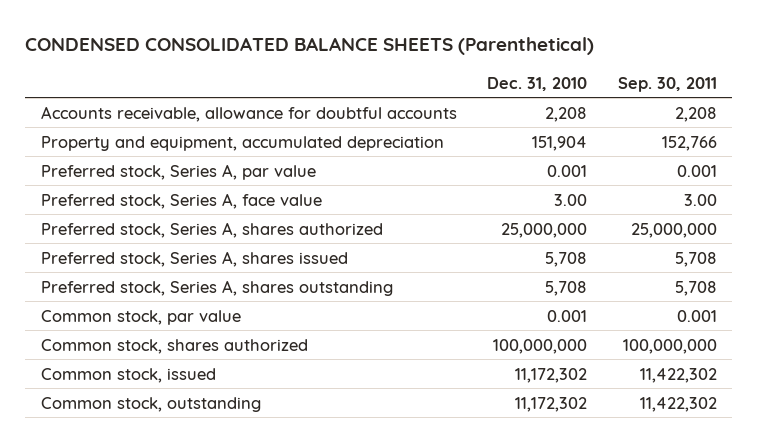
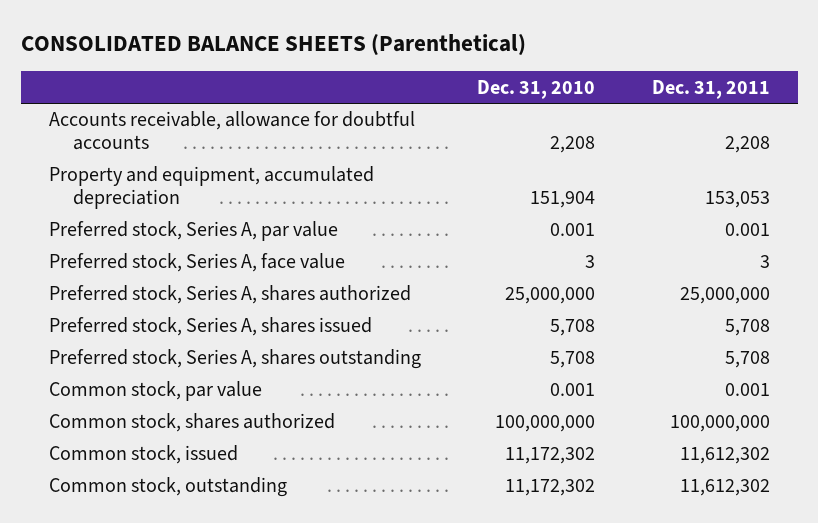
- CONDENSED CONSOLIDATED BALANCE SHEETS (Parenthetical)
+ CONSOLIDATED BALANCE SHEETS (Parenthetical)
- | Dec. 31, 2010 | Sep. 30, 2011
+ | Dec. 31, 2010 | Dec. 31, 2011
- Preferred stock, Series A, face value | 3.00 | 3.00
+ Preferred stock, Series A, face value | 3 | 3

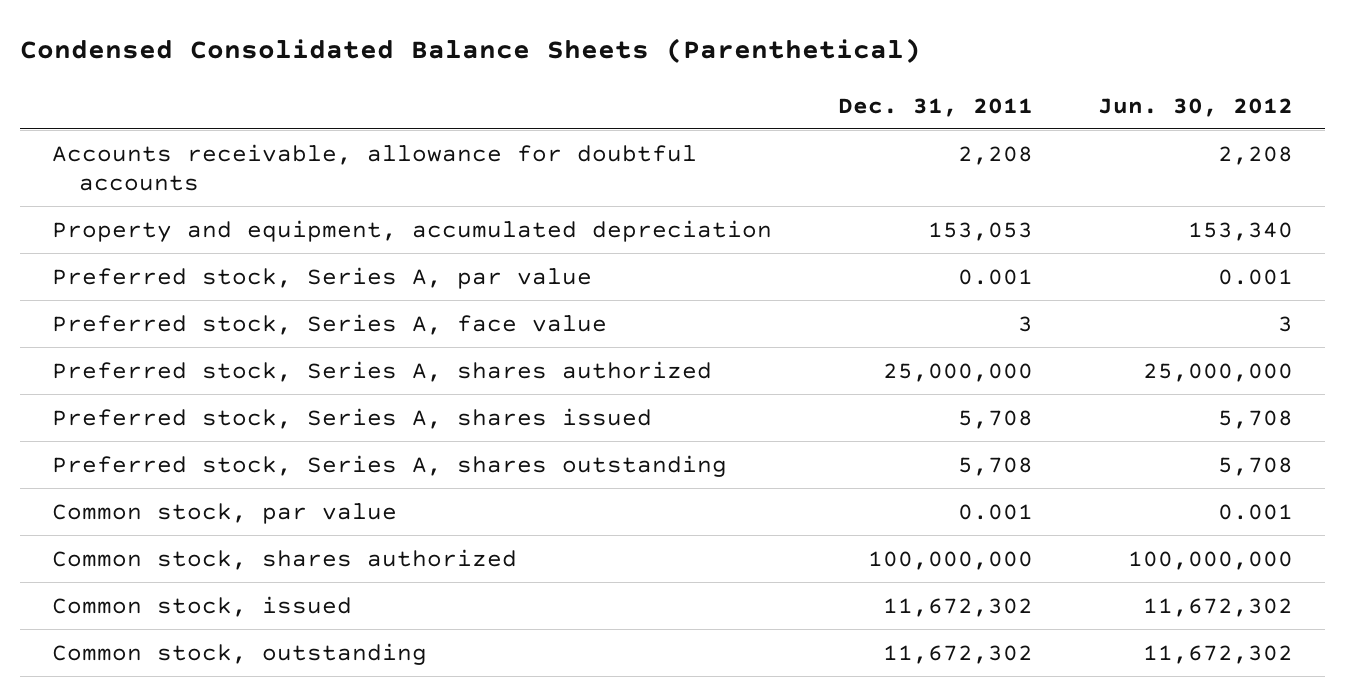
- CONSOLIDATED BALANCE SHEETS (Parenthetical)
+ Condensed Consolidated Balance Sheets (Parenthetical)
- | Dec. 31, 2010 | Dec. 31, 2011
+ | Dec. 31, 2011 | Jun. 30, 2012
- Common stock, issued | 11,172,302 | 11,612,302
- Common stock, outstanding | 11,172,302 | 11,612,302
+ Common stock, issued | 11,672,302 | 11,672,302
+ Common stock, outstanding | 11,672,302 | 11,672,302

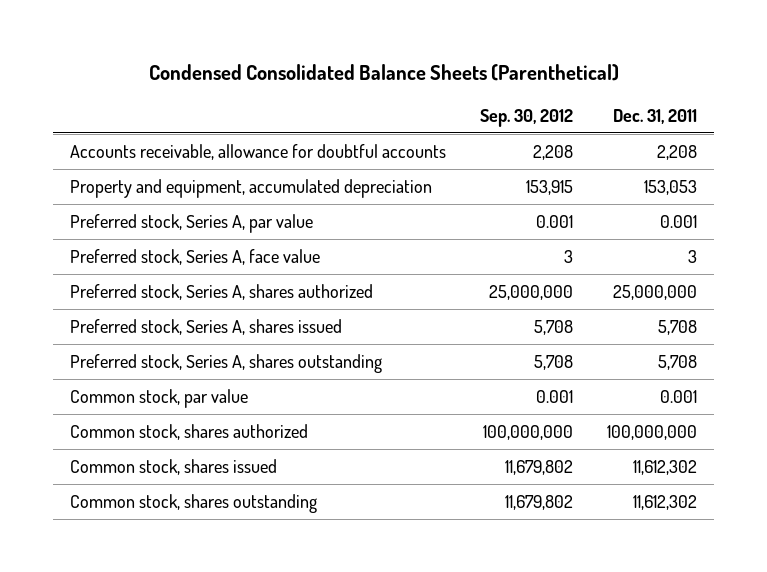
- | Dec. 31, 2011 | Jun. 30, 2012
+ | Sep. 30, 2012 | Dec. 31, 2011
- Common stock, issued | 11,672,302 | 11,672,302
- Common stock, outstanding | 11,672,302 | 11,672,302
+ Common stock, shares issued | 11,679,802 | 11,612,302
+ Common stock, shares outstanding | 11,679,802 | 11,612,302

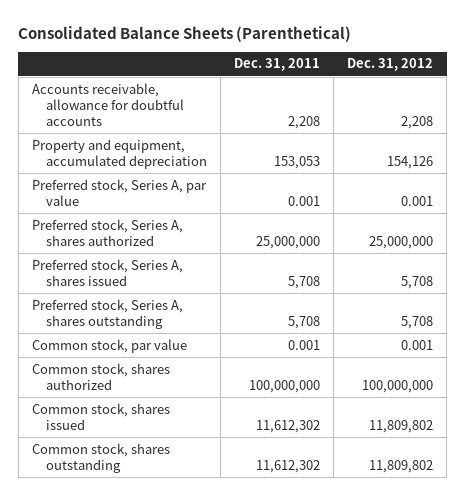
- Condensed Consolidated Balance Sheets (Parenthetical)
+ Consolidated Balance Sheets (Parenthetical)
- | Sep. 30, 2012 | Dec. 31, 2011
+ | Dec. 31, 2011 | Dec. 31, 2012
- Preferred stock, Series A, face value | 3 | 3

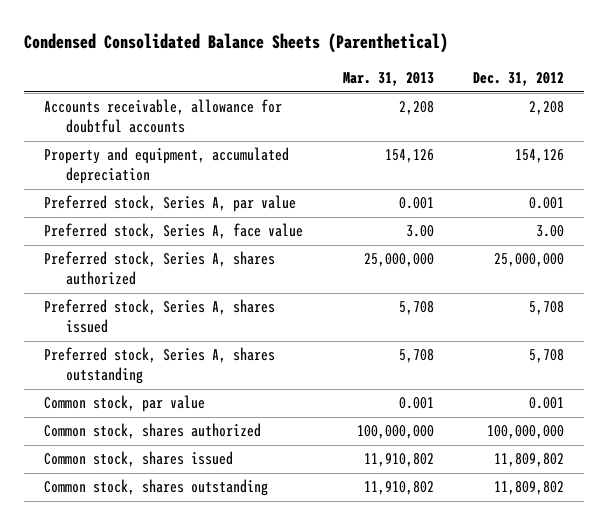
- Consolidated Balance Sheets (Parenthetical)
+ Condensed Consolidated Balance Sheets (Parenthetical)
- | Dec. 31, 2011 | Dec. 31, 2012
+ | Mar. 31, 2013 | Dec. 31, 2012
+ Preferred stock, Series A, face value | 3.00 | 3.00

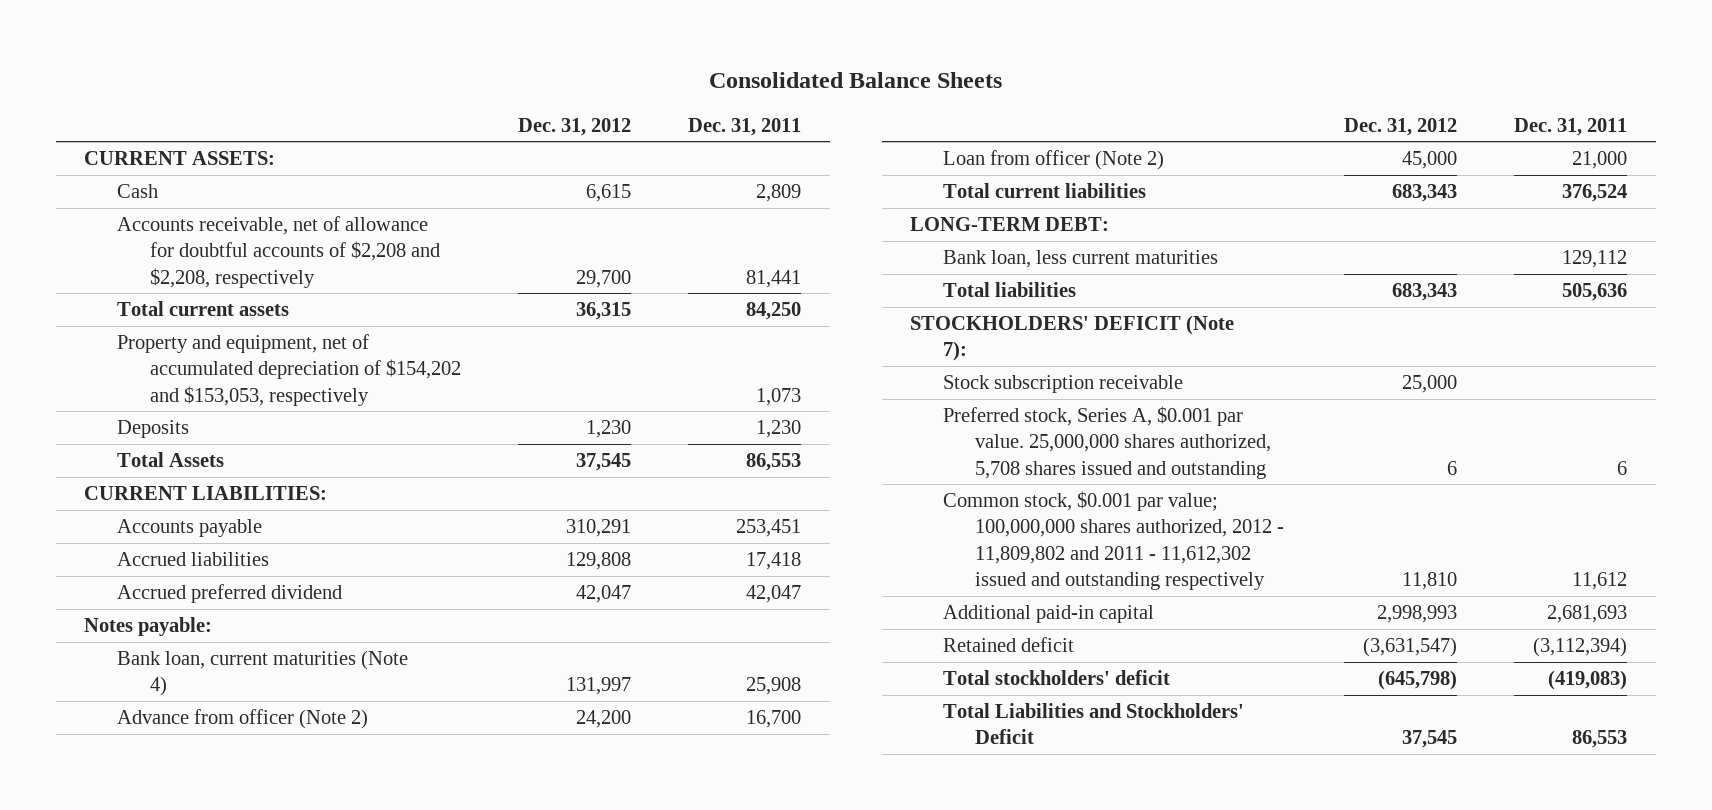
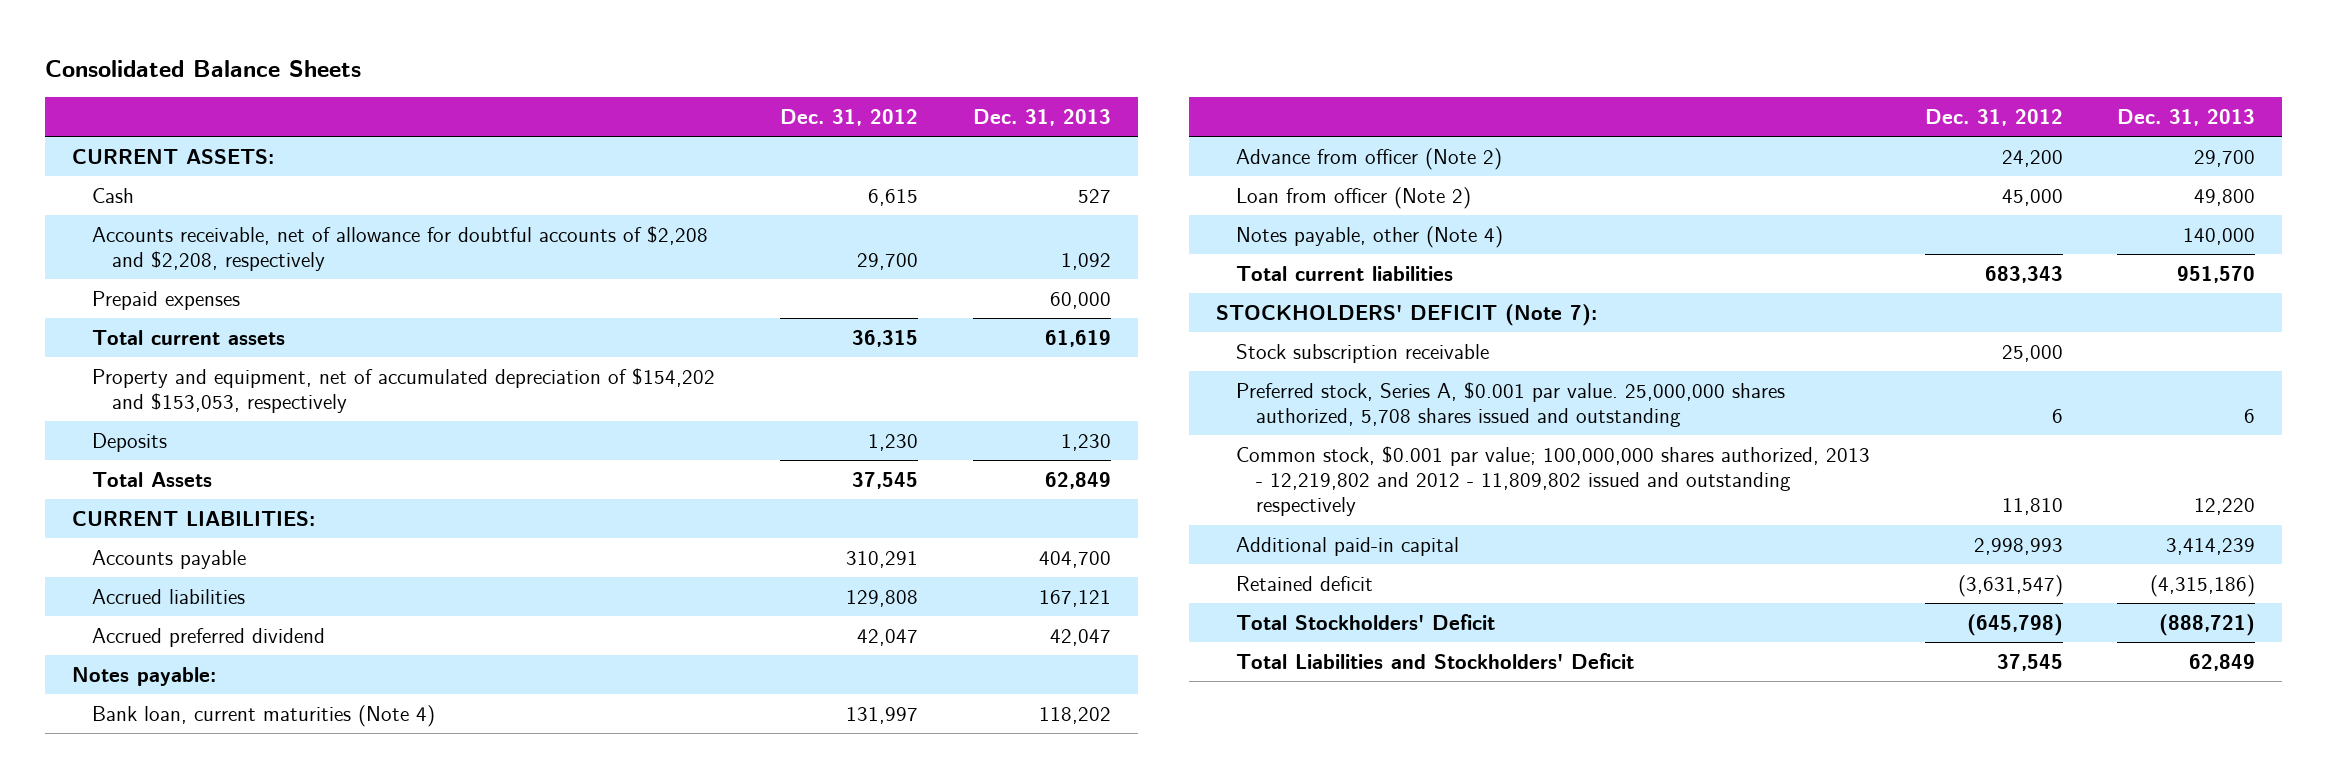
- | Dec. 31, 2012 | Dec. 31, 2011
+ | Dec. 31, 2012 | Dec. 31, 2013
+ Prepaid expenses | | 60,000
+ Notes payable, other (Note 4) | | 140,000
- LONG-TERM DEBT:
- Bank loan, less current maturities | | 129,112
- Total liabilities | 683,343 | 505,636
- Common stock, $0.001 par value; 100,000,000 shares authorized, 2012 - 11,809,802 and 2011 - 11,612,302 issued and outstanding respectively | 11,810 | 11,612
+ Common stock, $0.001 par value; 100,000,000 shares authorized, 2013 - 12,219,802 and 2012 - 11,809,802 issued and outstanding respectively | 11,810 | 12,220
- Total stockholders' deficit | (645,798) | (419,083)
+ Total Stockholders' Deficit | (645,798) | (888,721)

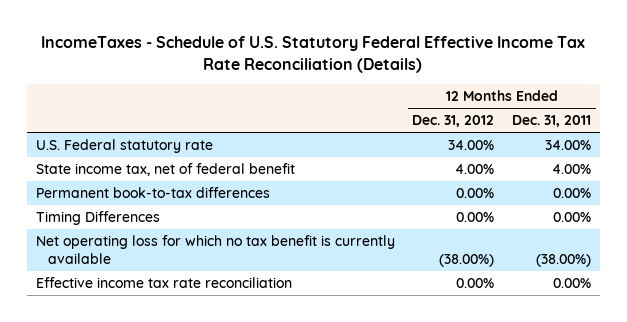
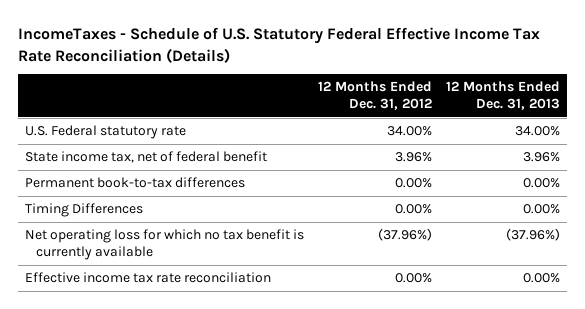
- | 12 Months Ended Dec. 31, 2012 | 12 Months Ended Dec. 31, 2011
+ | 12 Months Ended Dec. 31, 2012 | 12 Months Ended Dec. 31, 2013
- State income tax, net of federal benefit | 4.00% | 4.00%
+ State income tax, net of federal benefit | 3.96% | 3.96%
- Net operating loss for which no tax benefit is currently available | (38.00%) | (38.00%)
+ Net operating loss for which no tax benefit is currently available | (37.96%) | (37.96%)

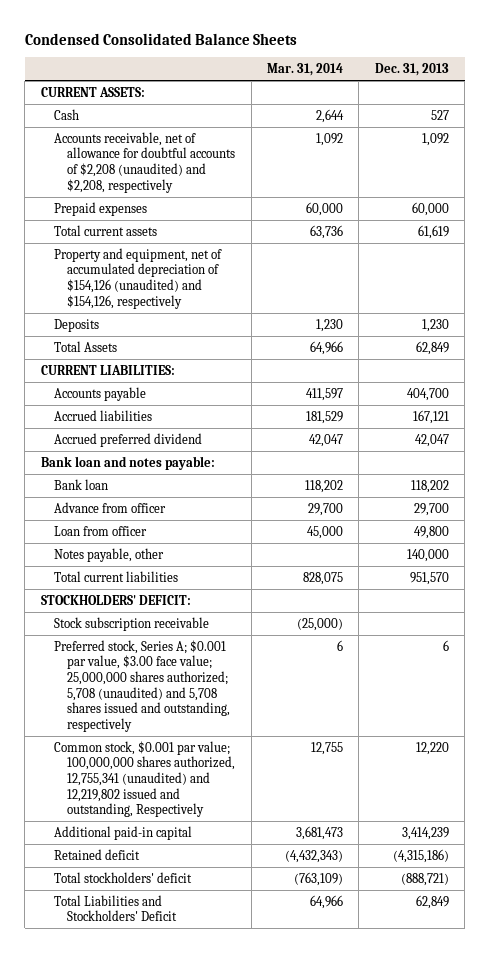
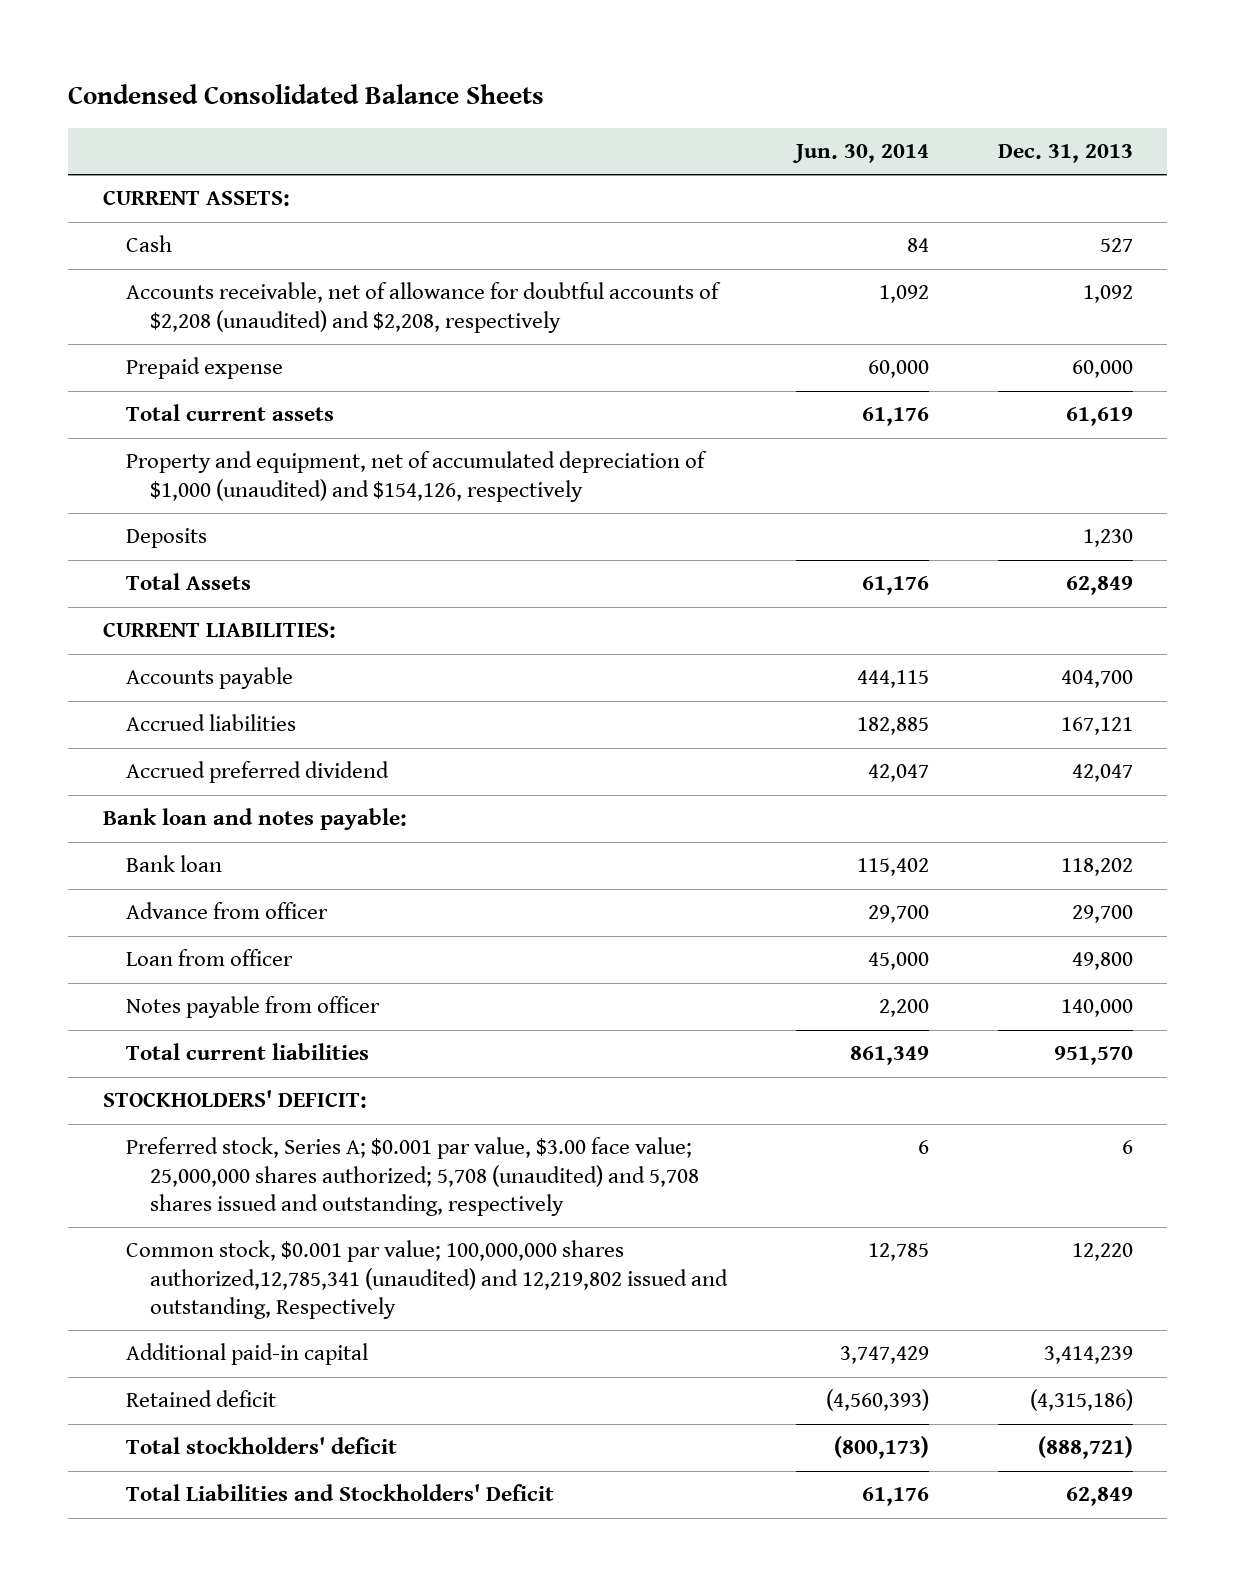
- | Mar. 31, 2014 | Dec. 31, 2013
+ | Jun. 30, 2014 | Dec. 31, 2013
- Prepaid expenses | 60,000 | 60,000
+ Prepaid expense | 60,000 | 60,000
- Property and equipment, net of accumulated depreciation of $154,126 (unaudited) and $154,126, respectively
+ Property and equipment, net of accumulated depreciation of $1,000 (unaudited) and $154,126, respectively
- Notes payable, other | | 140,000
+ Notes payable from officer | 2,200 | 140,000
- Stock subscription receivable | (25,000) |
- Common stock, $0.001 par value; 100,000,000 shares authorized, 12,755,341 (unaudited) and 12,219,802 issued and outstanding, Respectively | 12,755 | 12,220
+ Common stock, $0.001 par value; 100,000,000 shares authorized,12,785,341 (unaudited) and 12,219,802 issued and outstanding, Respectively | 12,785 | 12,220

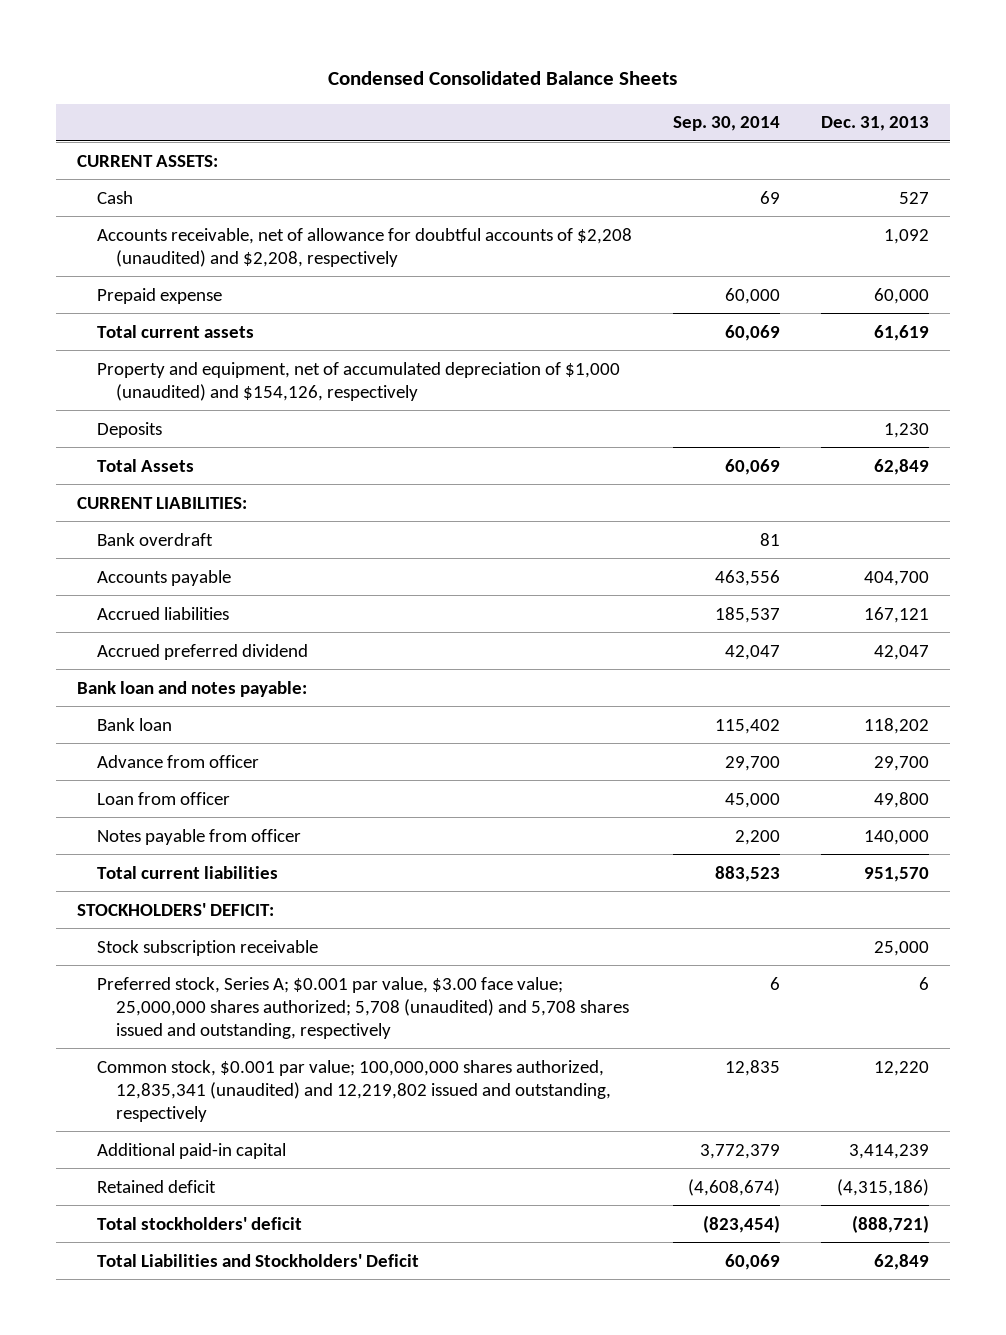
- | Jun. 30, 2014 | Dec. 31, 2013
+ | Sep. 30, 2014 | Dec. 31, 2013
+ Bank overdraft | 81 |
+ Stock subscription receivable | | 25,000
- Common stock, $0.001 par value; 100,000,000 shares authorized,12,785,341 (unaudited) and 12,219,802 issued and outstanding, Respectively | 12,785 | 12,220
+ Common stock, $0.001 par value; 100,000,000 shares authorized, 12,835,341 (unaudited) and 12,219,802 issued and outstanding, respectively | 12,835 | 12,220

